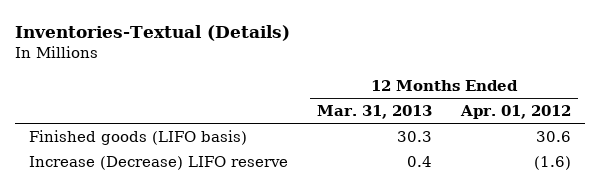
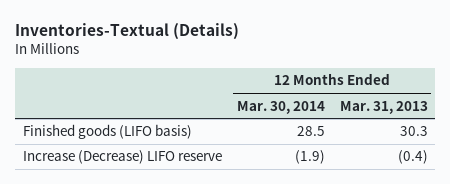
- | 12 Months Ended Mar. 31, 2013 | 12 Months Ended Apr. 01, 2012
+ | 12 Months Ended Mar. 30, 2014 | 12 Months Ended Mar. 31, 2013
- Increase (Decrease) LIFO reserve | 0.4 | (1.6)
+ Increase (Decrease) LIFO reserve | (1.9) | (0.4)

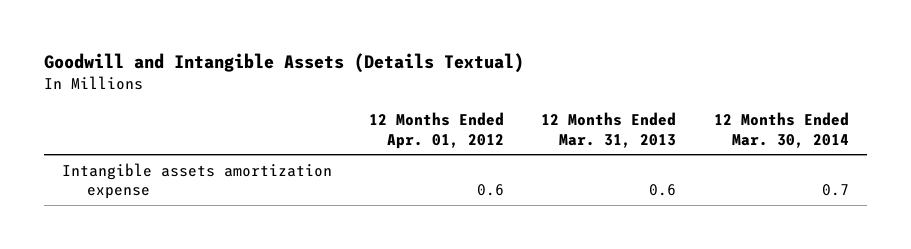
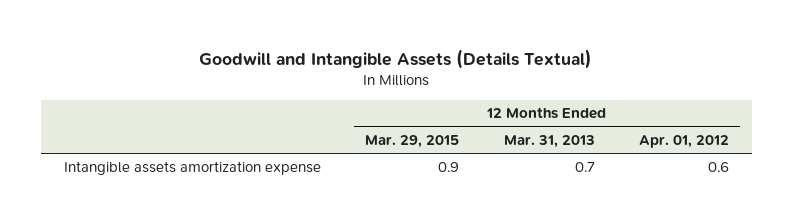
- | 12 Months Ended Apr. 01, 2012 | 12 Months Ended Mar. 31, 2013 | 12 Months Ended Mar. 30, 2014
+ | 12 Months Ended Mar. 29, 2015 | 12 Months Ended Mar. 31, 2013 | 12 Months Ended Apr. 01, 2012
- Intangible assets amortization expense | 0.6 | 0.6 | 0.7
+ Intangible assets amortization expense | 0.9 | 0.7 | 0.6

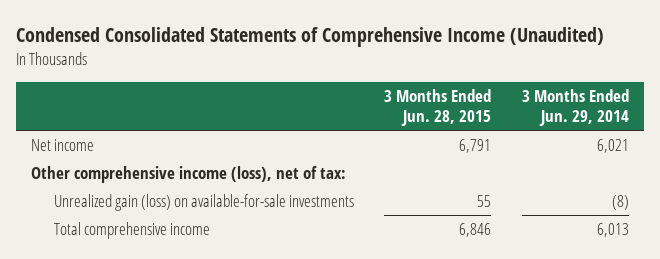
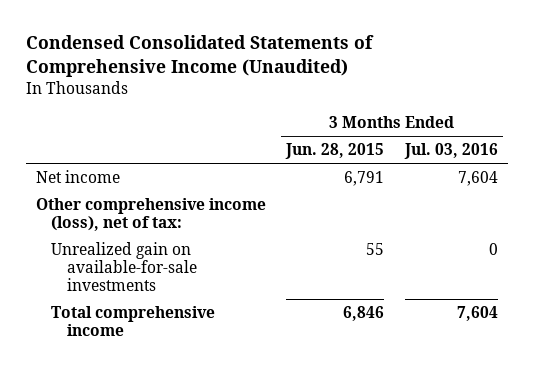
- | 3 Months Ended Jun. 28, 2015 | 3 Months Ended Jun. 29, 2014
+ | 3 Months Ended Jun. 28, 2015 | 3 Months Ended Jul. 03, 2016
- Unrealized gain (loss) on available-for-sale investments | 55 | (8)
+ Unrealized gain on available-for-sale investments | 55 | 0

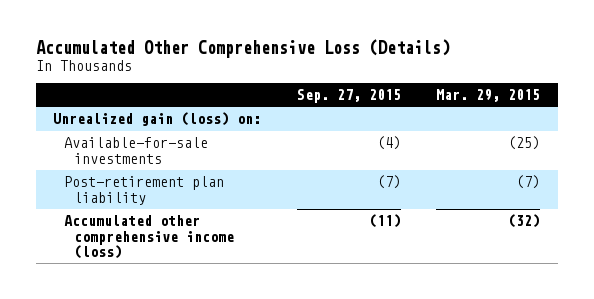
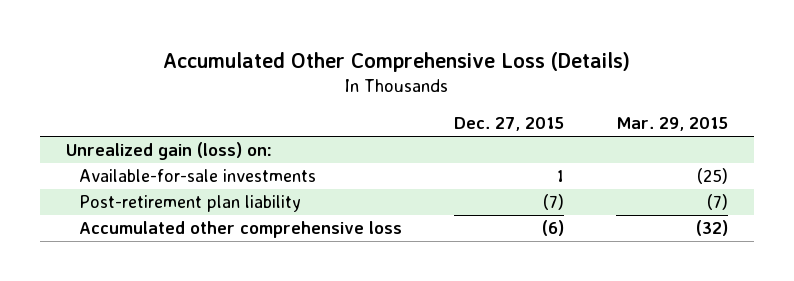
- | Sep. 27, 2015 | Mar. 29, 2015
+ | Dec. 27, 2015 | Mar. 29, 2015
- Accumulated other comprehensive income (loss) | (11) | (32)
+ Accumulated other comprehensive loss | (6) | (32)

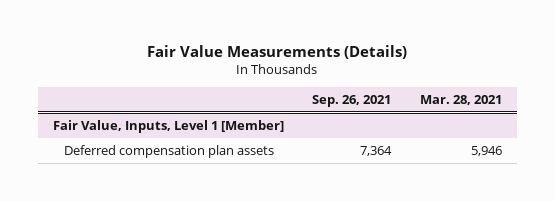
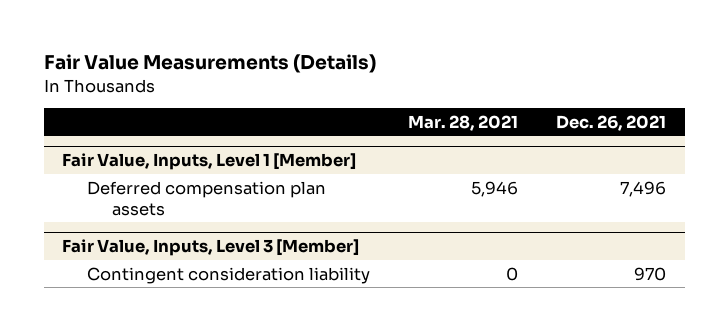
- | Sep. 26, 2021 | Mar. 28, 2021
+ | Mar. 28, 2021 | Dec. 26, 2021
+ Fair Value, Inputs, Level 3 [Member]
+ Contingent consideration liability | 0 | 970

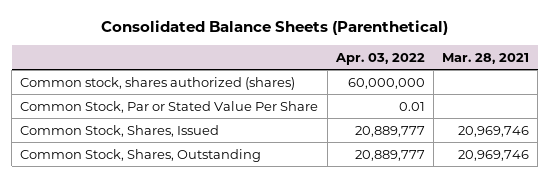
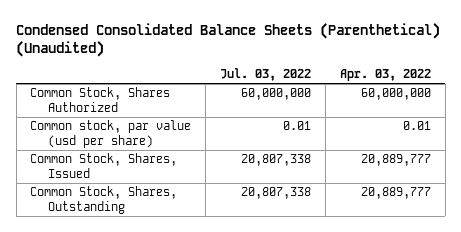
- Consolidated Balance Sheets (Parenthetical)
+ Condensed Consolidated Balance Sheets (Parenthetical) (Unaudited)
- | Apr. 03, 2022 | Mar. 28, 2021
+ | Jul. 03, 2022 | Apr. 03, 2022
- Common stock, shares authorized (shares) | 60,000,000 |
- Common Stock, Par or Stated Value Per Share | 0.01 |
+ Common Stock, Shares Authorized | 60,000,000 | 60,000,000
+ Common stock, par value (usd per share) | 0.01 | 0.01

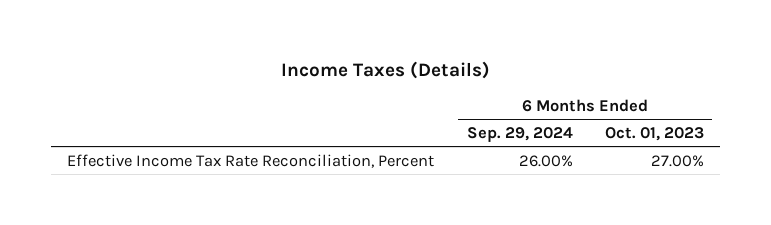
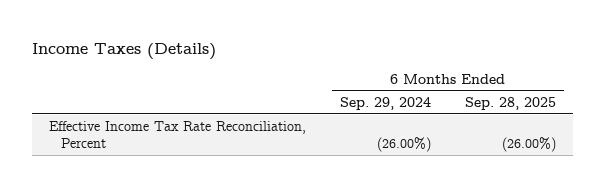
- | 6 Months Ended Sep. 29, 2024 | 6 Months Ended Oct. 01, 2023
+ | 6 Months Ended Sep. 29, 2024 | 6 Months Ended Sep. 28, 2025
- Effective Income Tax Rate Reconciliation, Percent | 26.00% | 27.00%
+ Effective Income Tax Rate Reconciliation, Percent | (26.00%) | (26.00%)

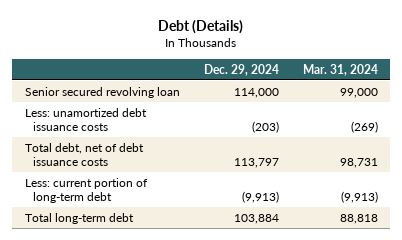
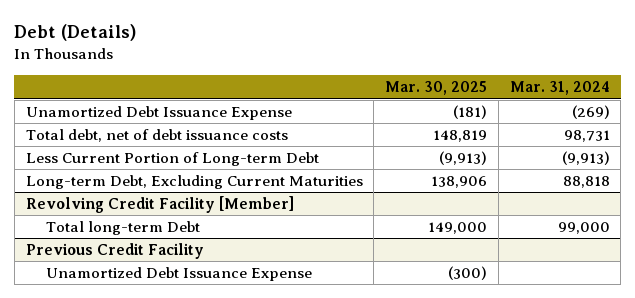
- | Dec. 29, 2024 | Mar. 31, 2024
+ | Mar. 30, 2025 | Mar. 31, 2024
- Senior secured revolving loan | 114,000 | 99,000
- Less: unamortized debt issuance costs | (203) | (269)
+ Unamortized Debt Issuance Expense | (181) | (269)
- Less: current portion of long-term debt | (9,913) | (9,913)
- Total long-term debt | 103,884 | 88,818
+ Less Current Portion of Long-term Debt | (9,913) | (9,913)
+ Long-term Debt, Excluding Current Maturities | 138,906 | 88,818
+ Revolving Credit Facility [Member]
+ Total long-term Debt | 149,000 | 99,000
+ Previous Credit Facility
+ Unamortized Debt Issuance Expense | (300) |

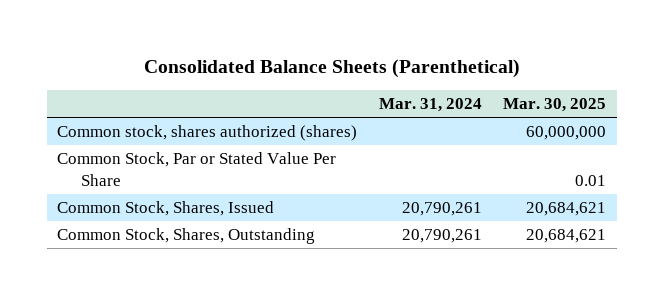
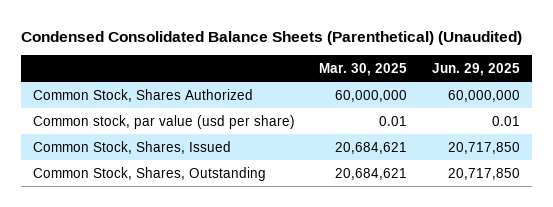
- Consolidated Balance Sheets (Parenthetical)
+ Condensed Consolidated Balance Sheets (Parenthetical) (Unaudited)
- | Mar. 31, 2024 | Mar. 30, 2025
+ | Mar. 30, 2025 | Jun. 29, 2025
- Common stock, shares authorized (shares) | | 60,000,000
- Common Stock, Par or Stated Value Per Share | | 0.01
+ Common Stock, Shares Authorized | 60,000,000 | 60,000,000
+ Common stock, par value (usd per share) | 0.01 | 0.01

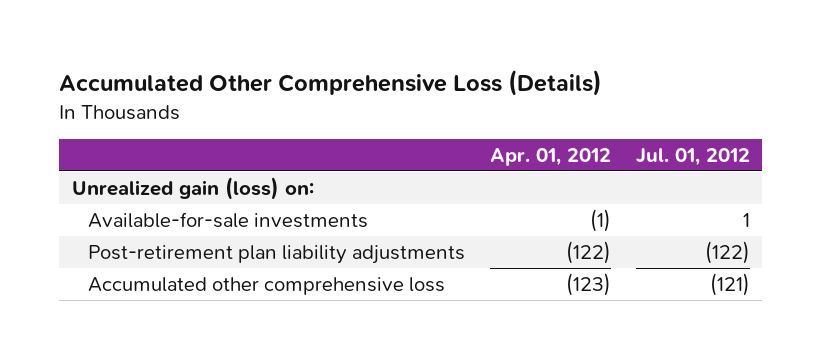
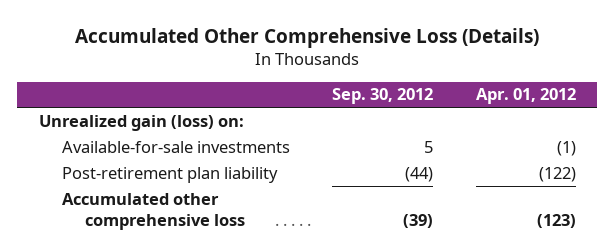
- | Apr. 01, 2012 | Jul. 01, 2012
+ | Sep. 30, 2012 | Apr. 01, 2012
- Post-retirement plan liability adjustments | (122) | (122)
+ Post-retirement plan liability | (44) | (122)

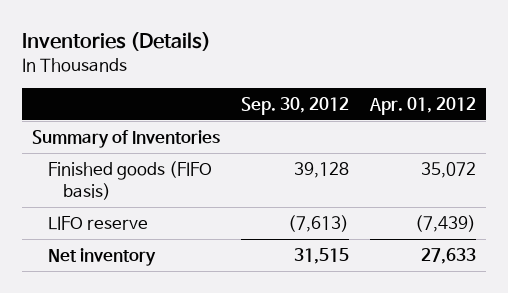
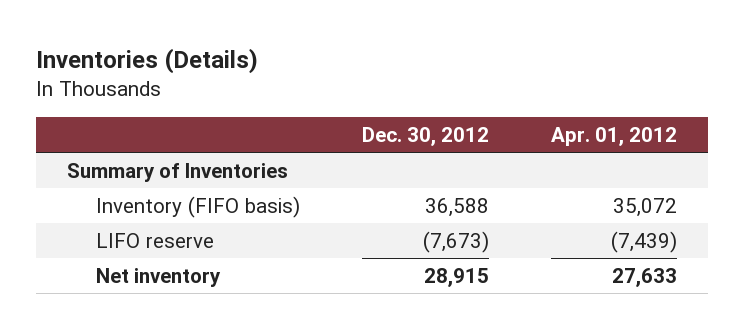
- | Sep. 30, 2012 | Apr. 01, 2012
+ | Dec. 30, 2012 | Apr. 01, 2012
- Finished goods (FIFO basis) | 39,128 | 35,072
+ Inventory (FIFO basis) | 36,588 | 35,072

